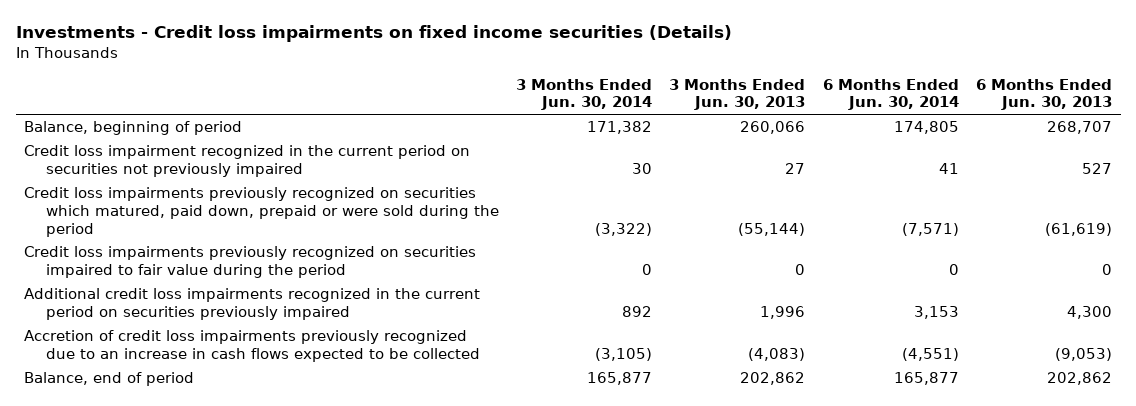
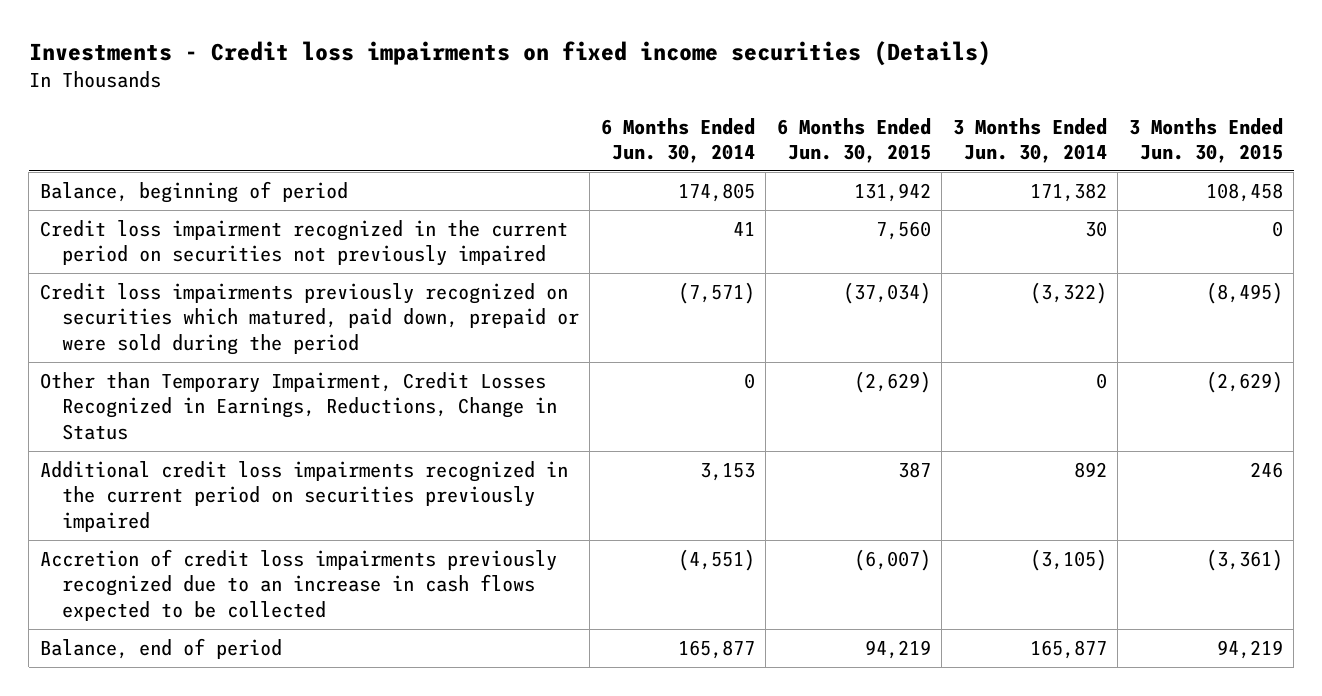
- | 3 Months Ended Jun. 30, 2014 | 3 Months Ended Jun. 30, 2013 | 6 Months Ended Jun. 30, 2014 | 6 Months Ended Jun. 30, 2013
+ | 6 Months Ended Jun. 30, 2014 | 6 Months Ended Jun. 30, 2015 | 3 Months Ended Jun. 30, 2014 | 3 Months Ended Jun. 30, 2015
- Credit loss impairments previously recognized on securities impaired to fair value during the period | 0 | 0 | 0 | 0
+ Other than Temporary Impairment, Credit Losses Recognized in Earnings, Reductions, Change in Status | 0 | (2,629) | 0 | (2,629)

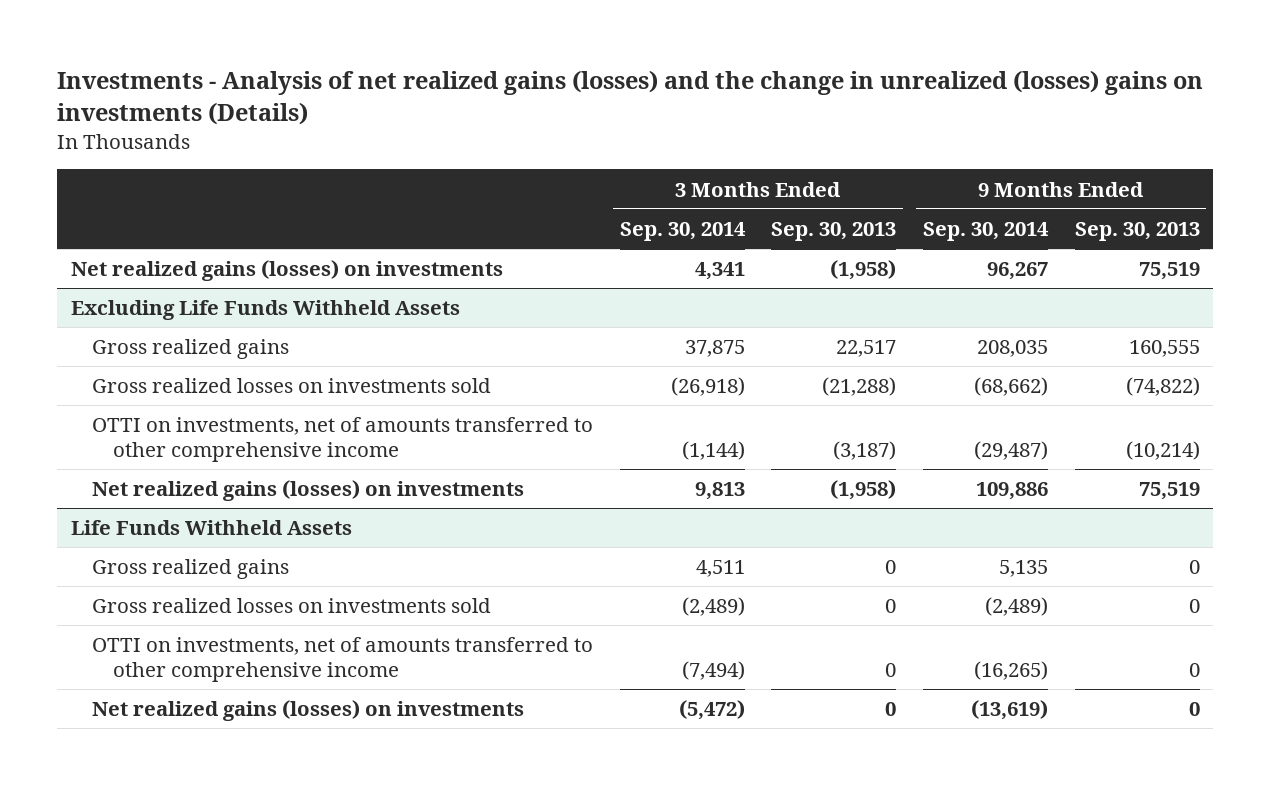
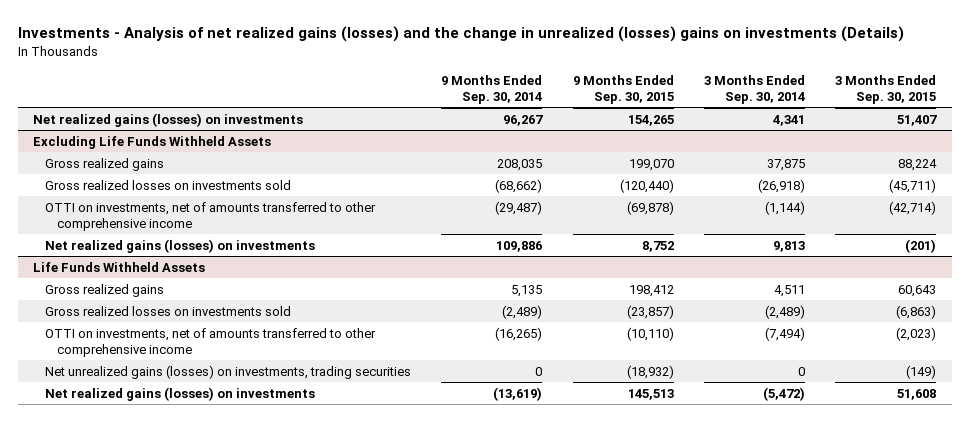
- | 3 Months Ended Sep. 30, 2014 | 3 Months Ended Sep. 30, 2013 | 9 Months Ended Sep. 30, 2014 | 9 Months Ended Sep. 30, 2013
+ | 9 Months Ended Sep. 30, 2014 | 9 Months Ended Sep. 30, 2015 | 3 Months Ended Sep. 30, 2014 | 3 Months Ended Sep. 30, 2015
@ Life Funds Withheld Assets
+ Net unrealized gains (losses) on investments, trading securities | 0 | (18,932) | 0 | (149)

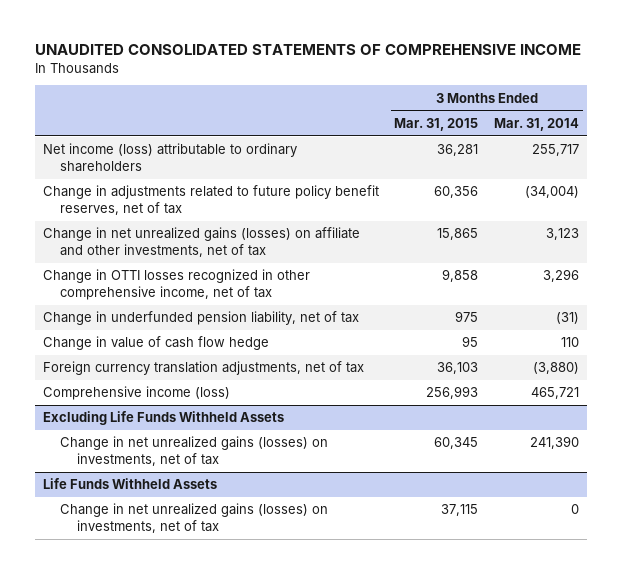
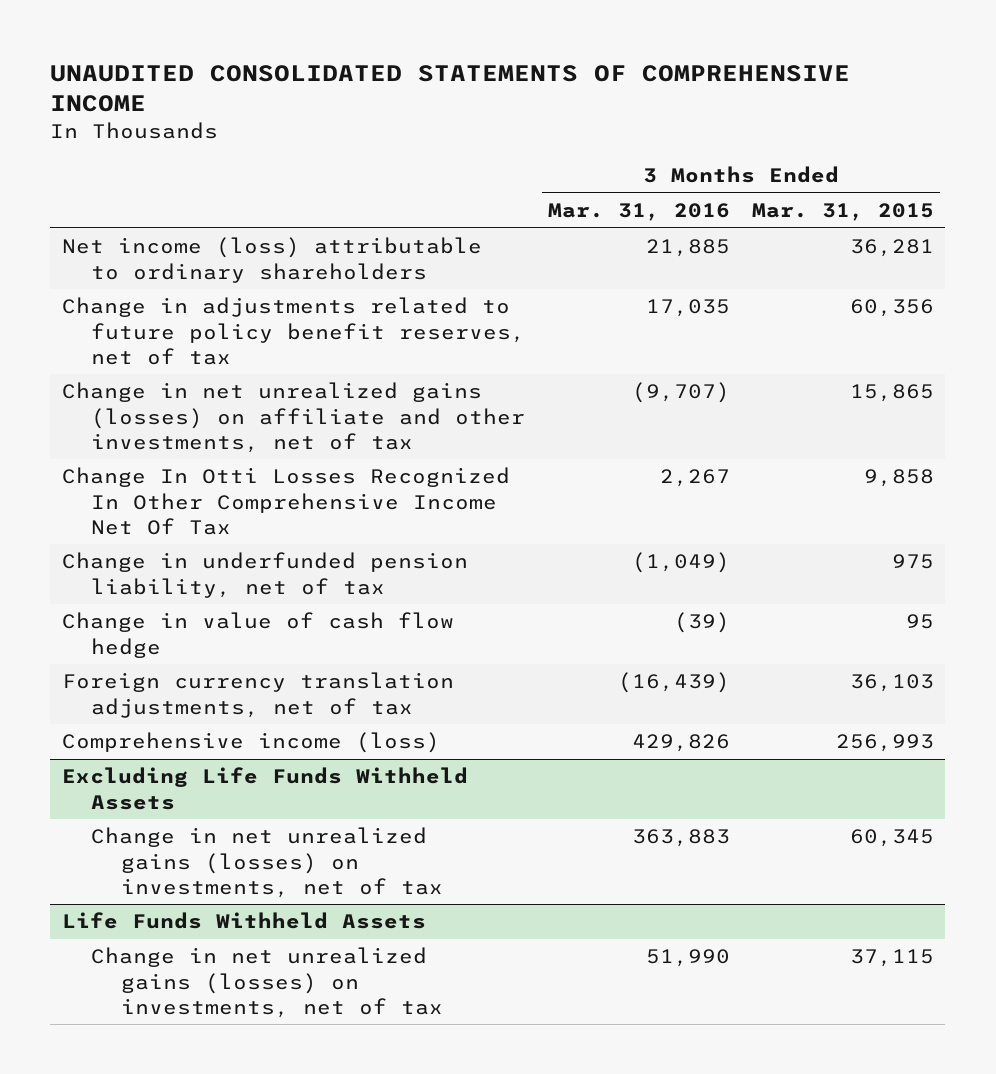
- | 3 Months Ended Mar. 31, 2015 | 3 Months Ended Mar. 31, 2014
+ | 3 Months Ended Mar. 31, 2016 | 3 Months Ended Mar. 31, 2015
- Change in OTTI losses recognized in other comprehensive income, net of tax | 9,858 | 3,296
+ Change In Otti Losses Recognized In Other Comprehensive Income Net Of Tax | 2,267 | 9,858

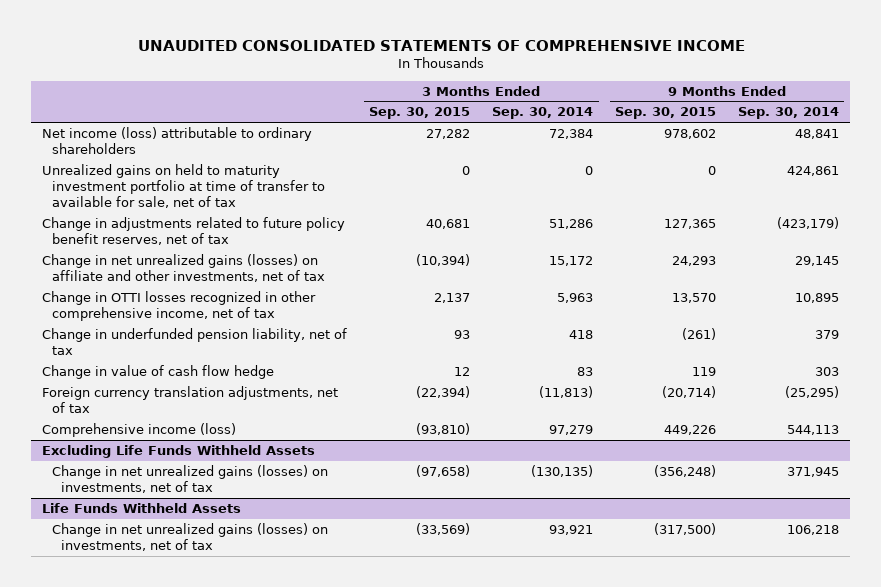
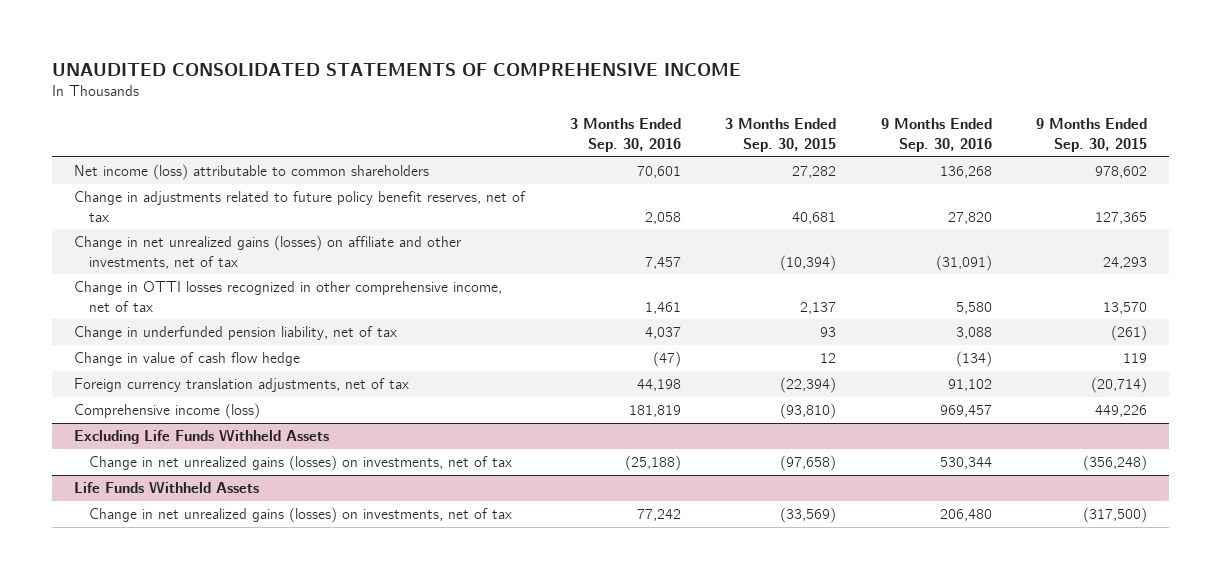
- | 3 Months Ended Sep. 30, 2015 | 3 Months Ended Sep. 30, 2014 | 9 Months Ended Sep. 30, 2015 | 9 Months Ended Sep. 30, 2014
+ | 3 Months Ended Sep. 30, 2016 | 3 Months Ended Sep. 30, 2015 | 9 Months Ended Sep. 30, 2016 | 9 Months Ended Sep. 30, 2015
- Net income (loss) attributable to ordinary shareholders | 27,282 | 72,384 | 978,602 | 48,841
- Unrealized gains on held to maturity investment portfolio at time of transfer to available for sale, net of tax | 0 | 0 | 0 | 424,861
+ Net income (loss) attributable to common shareholders | 70,601 | 27,282 | 136,268 | 978,602

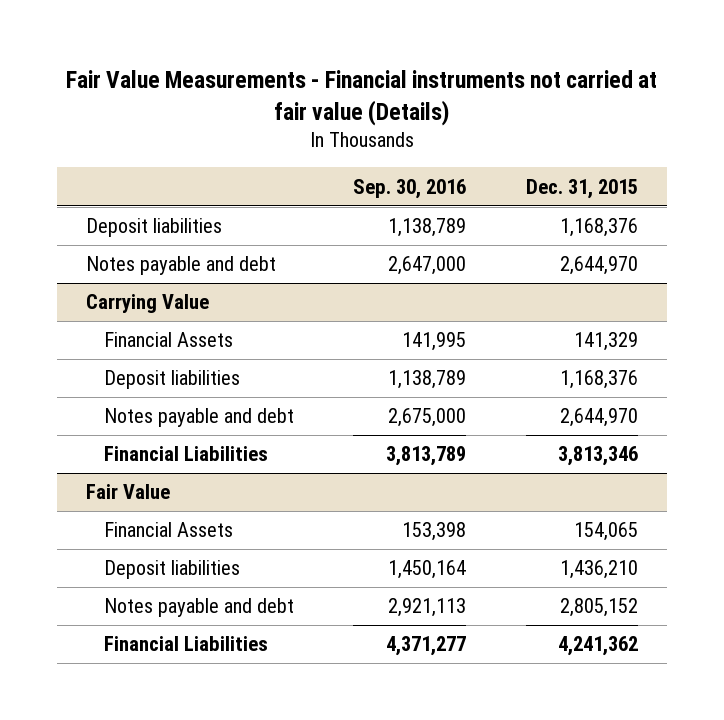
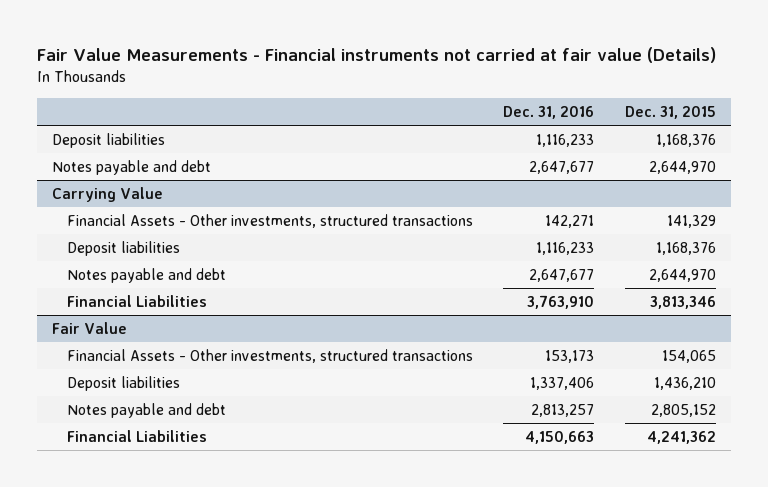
- | Sep. 30, 2016 | Dec. 31, 2015
+ | Dec. 31, 2016 | Dec. 31, 2015
@ Carrying Value
- Financial Assets | 141,995 | 141,329
+ Financial Assets - Other investments, structured transactions | 142,271 | 141,329
@ Fair Value
- Financial Assets | 153,398 | 154,065
+ Financial Assets - Other investments, structured transactions | 153,173 | 154,065

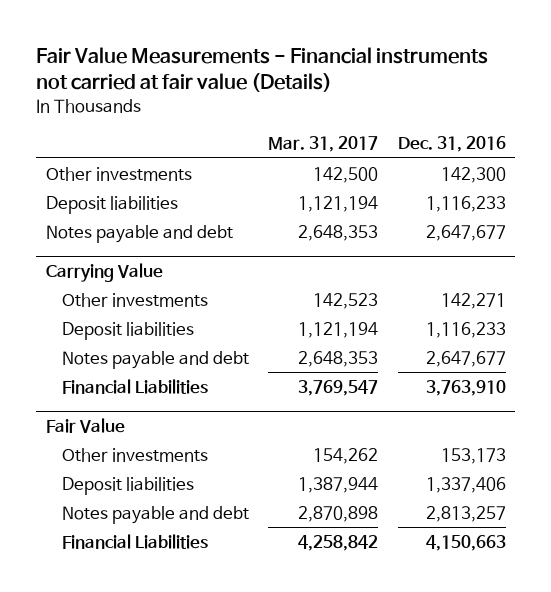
- | Dec. 31, 2016 | Dec. 31, 2015
+ | Mar. 31, 2017 | Dec. 31, 2016
+ Other investments | 142,500 | 142,300
@ Carrying Value
- Financial Assets - Other investments, structured transactions | 142,271 | 141,329
+ Other investments | 142,523 | 142,271
@ Fair Value
- Financial Assets - Other investments, structured transactions | 153,173 | 154,065
+ Other investments | 154,262 | 153,173

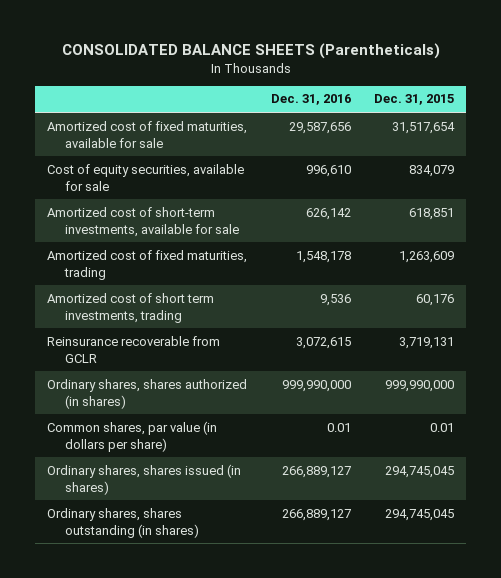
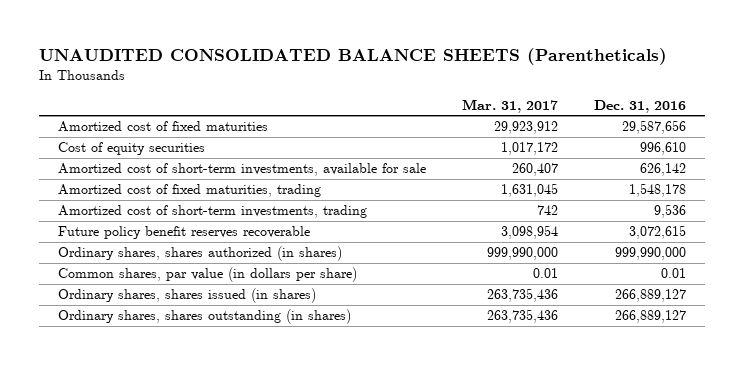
- CONSOLIDATED BALANCE SHEETS (Parentheticals)
+ UNAUDITED CONSOLIDATED BALANCE SHEETS (Parentheticals)
- | Dec. 31, 2016 | Dec. 31, 2015
+ | Mar. 31, 2017 | Dec. 31, 2016
- Amortized cost of fixed maturities, available for sale | 29,587,656 | 31,517,654
- Cost of equity securities, available for sale | 996,610 | 834,079
+ Amortized cost of fixed maturities | 29,923,912 | 29,587,656
+ Cost of equity securities | 1,017,172 | 996,610
- Amortized cost of short term investments, trading | 9,536 | 60,176
- Reinsurance recoverable from GCLR | 3,072,615 | 3,719,131
+ Amortized cost of short-term investments, trading | 742 | 9,536
+ Future policy benefit reserves recoverable | 3,098,954 | 3,072,615

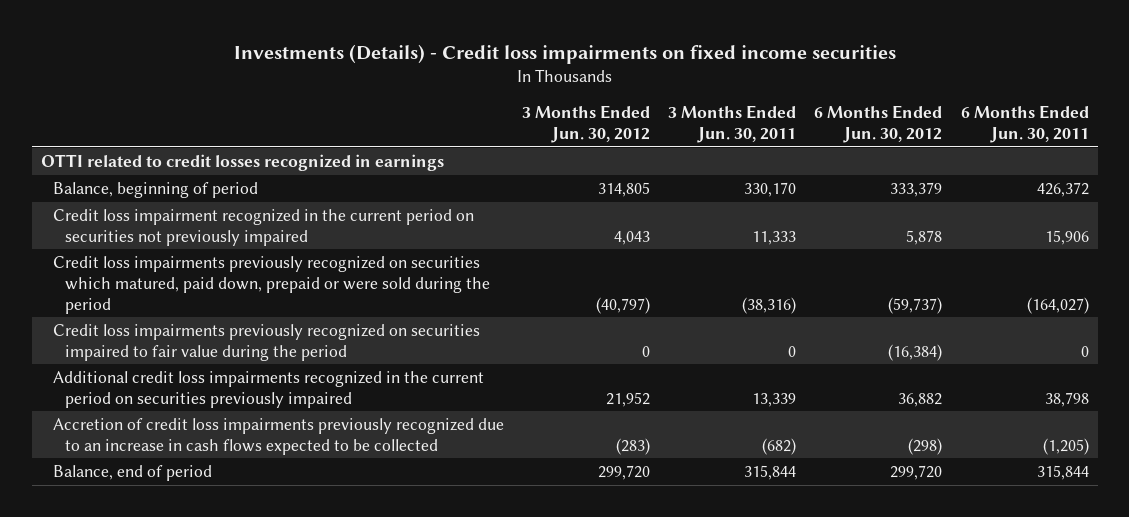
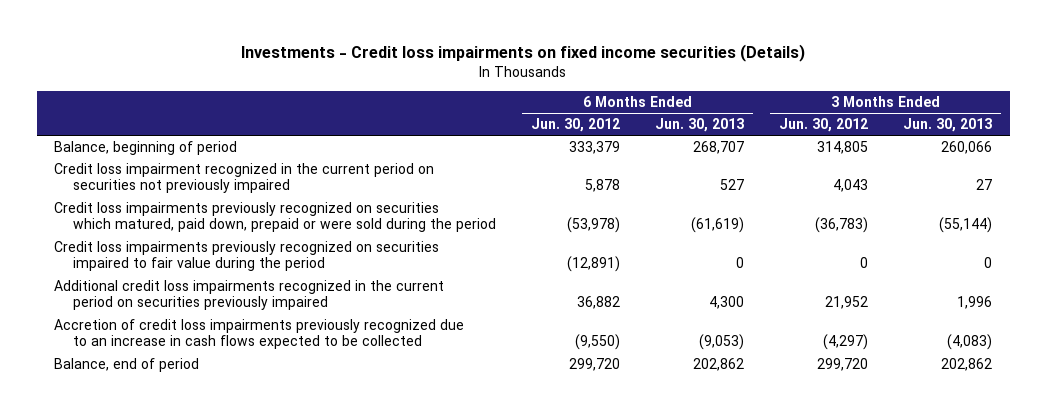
- Investments (Details) - Credit loss impairments on fixed income securities
+ Investments - Credit loss impairments on fixed income securities (Details)
- | 3 Months Ended Jun. 30, 2012 | 3 Months Ended Jun. 30, 2011 | 6 Months Ended Jun. 30, 2012 | 6 Months Ended Jun. 30, 2011
+ | 6 Months Ended Jun. 30, 2012 | 6 Months Ended Jun. 30, 2013 | 3 Months Ended Jun. 30, 2012 | 3 Months Ended Jun. 30, 2013
- OTTI related to credit losses recognized in earnings
- Credit loss impairments previously recognized on securities which matured, paid down, prepaid or were sold during the period | (40,797) | (38,316) | (59,737) | (164,027)
- Credit loss impairments previously recognized on securities impaired to fair value during the period | 0 | 0 | (16,384) | 0
+ Credit loss impairments previously recognized on securities which matured, paid down, prepaid or were sold during the period | (53,978) | (61,619) | (36,783) | (55,144)
+ Credit loss impairments previously recognized on securities impaired to fair value during the period | (12,891) | 0 | 0 | 0
- Accretion of credit loss impairments previously recognized due to an increase in cash flows expected to be collected | (283) | (682) | (298) | (1,205)
+ Accretion of credit loss impairments previously recognized due to an increase in cash flows expected to be collected | (9,550) | (9,053) | (4,297) | (4,083)

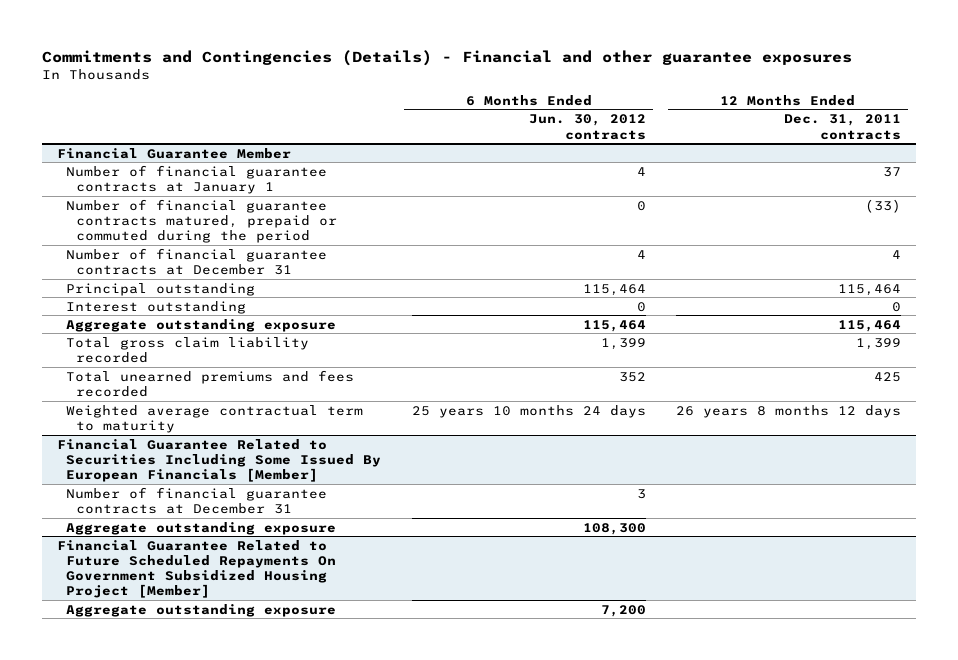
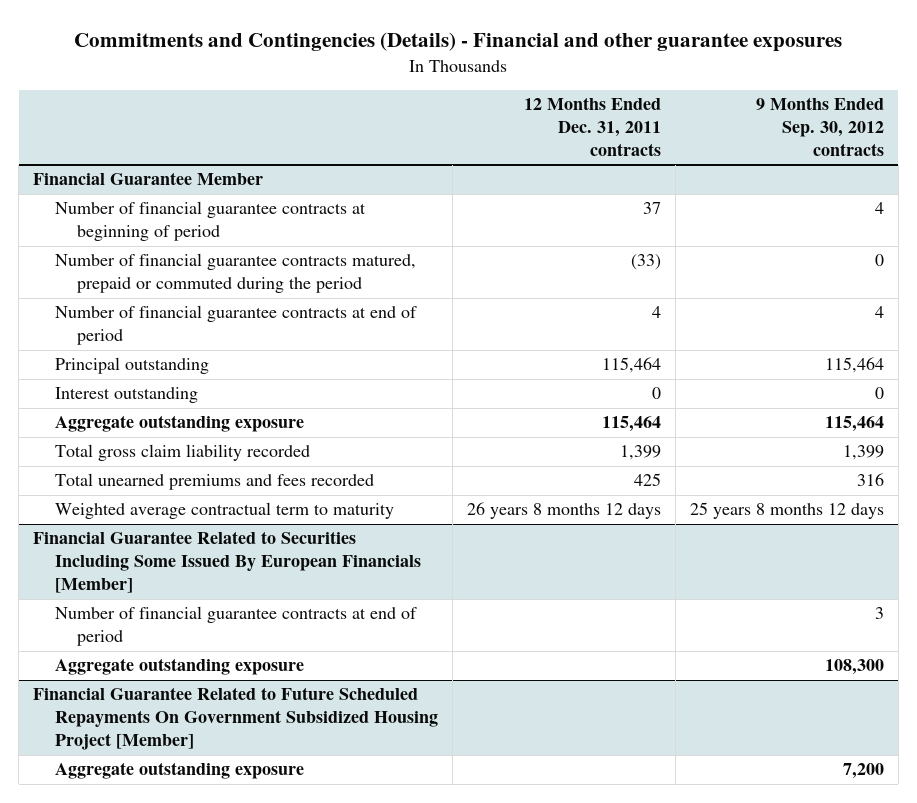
- | 6 Months Ended Jun. 30, 2012 contracts | 12 Months Ended Dec. 31, 2011 contracts
+ | 12 Months Ended Dec. 31, 2011 contracts | 9 Months Ended Sep. 30, 2012 contracts
@ Financial Guarantee Member
- Number of financial guarantee contracts at January 1 | 4 | 37
+ Number of financial guarantee contracts at beginning of period | 37 | 4
- Number of financial guarantee contracts at December 31 | 4 | 4
+ Number of financial guarantee contracts at end of period | 4 | 4
@ Financial Guarantee Related to Securities Including Some Issued By European Financials [Member]
- Number of financial guarantee contracts at December 31 | 3 |
+ Number of financial guarantee contracts at end of period | | 3

